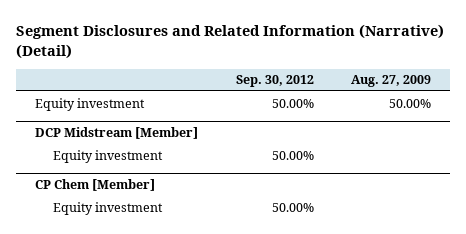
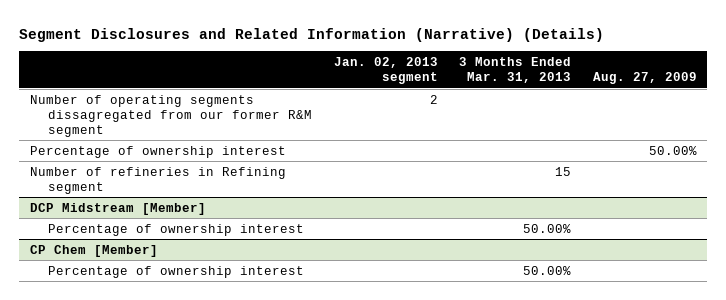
- Segment Disclosures and Related Information (Narrative) (Detail)
+ Segment Disclosures and Related Information (Narrative) (Details)
- | Sep. 30, 2012 | Aug. 27, 2009
+ | Jan. 02, 2013 segment | 3 Months Ended Mar. 31, 2013 | Aug. 27, 2009
- Equity investment | 50.00% | 50.00%
+ Number of operating segments dissagregated from our former R&M segment | 2 | |
+ Percentage of ownership interest | | | 50.00%
+ Number of refineries in Refining segment | | 15 |
@ DCP Midstream [Member]
- Equity investment | 50.00% |
+ Percentage of ownership interest | | 50.00% |
@ CP Chem [Member]
- Equity investment | 50.00% |
+ Percentage of ownership interest | | 50.00% |

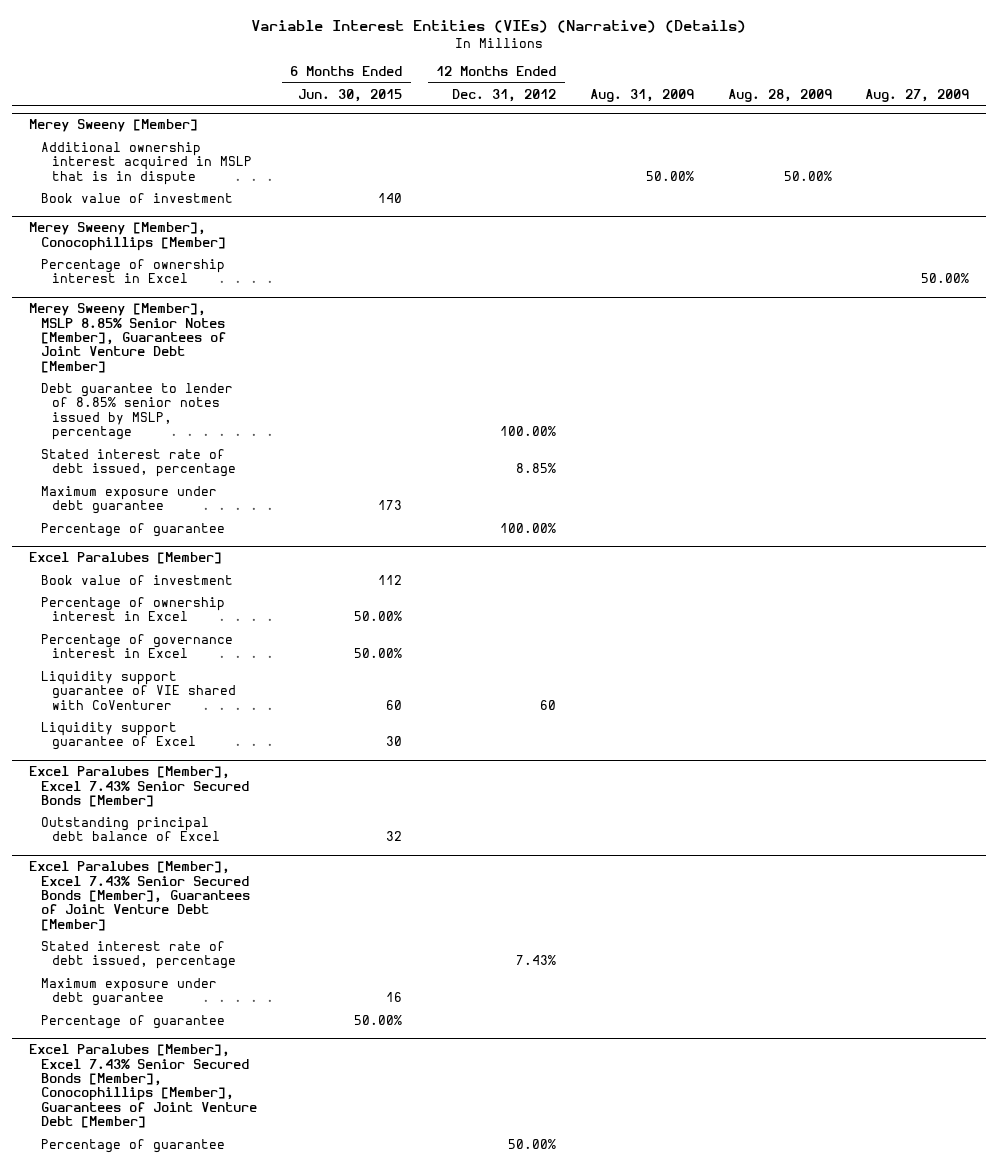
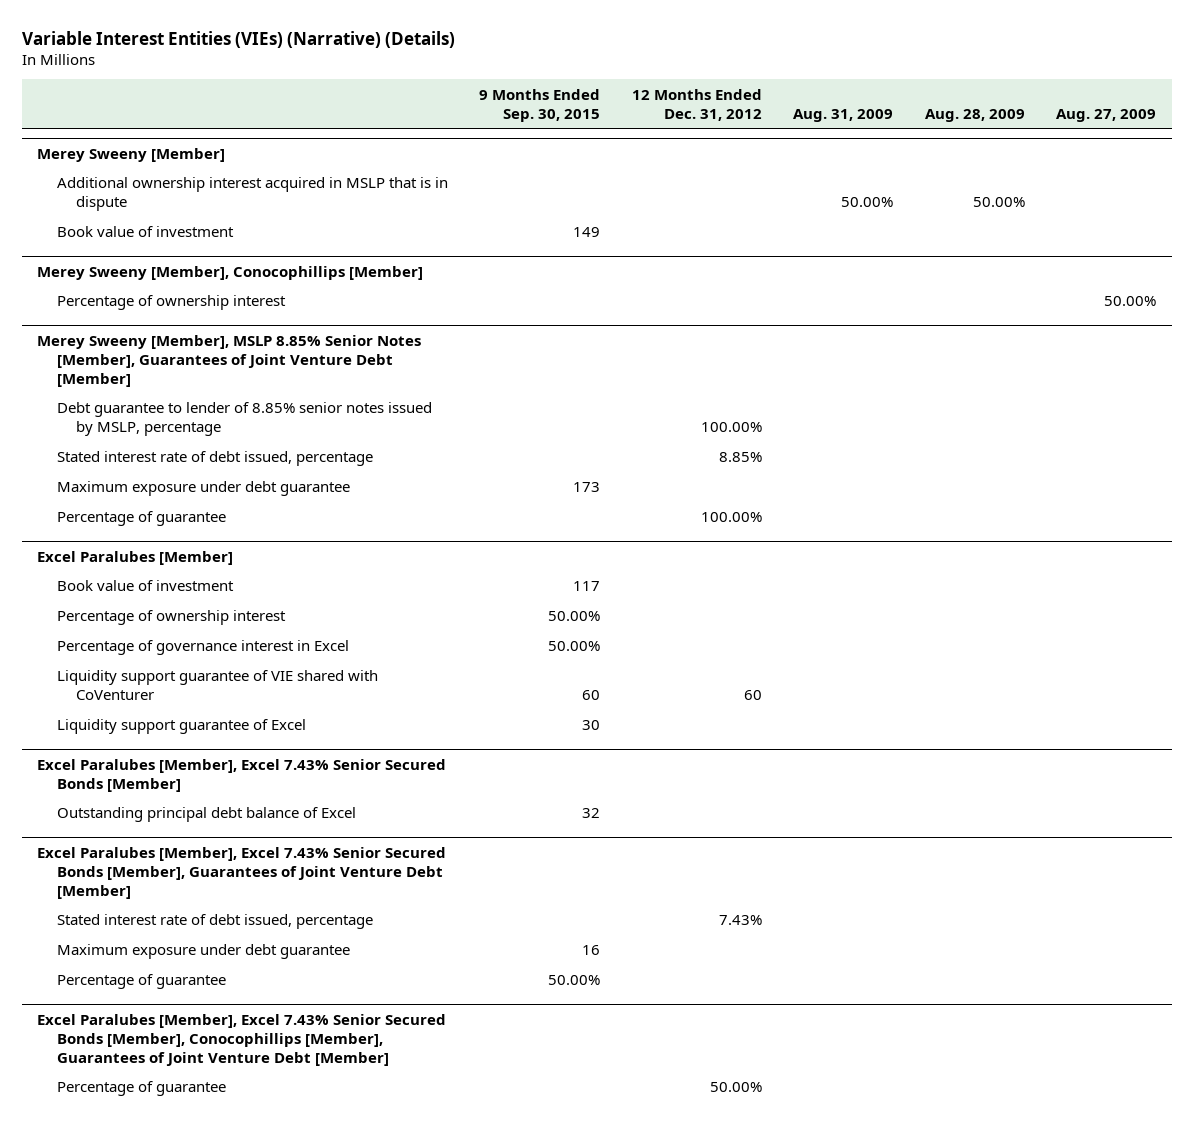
- | 6 Months Ended Jun. 30, 2015 | 12 Months Ended Dec. 31, 2012 | Aug. 31, 2009 | Aug. 28, 2009 | Aug. 27, 2009
+ | 9 Months Ended Sep. 30, 2015 | 12 Months Ended Dec. 31, 2012 | Aug. 31, 2009 | Aug. 28, 2009 | Aug. 27, 2009
@ Merey Sweeny [Member], Conocophillips [Member]
- Percentage of ownership interest in Excel | | | | | 50.00%
+ Percentage of ownership interest | | | | | 50.00%
@ Excel Paralubes [Member]
- Percentage of ownership interest in Excel | 50.00% | | | |
+ Percentage of ownership interest | 50.00% | | | |

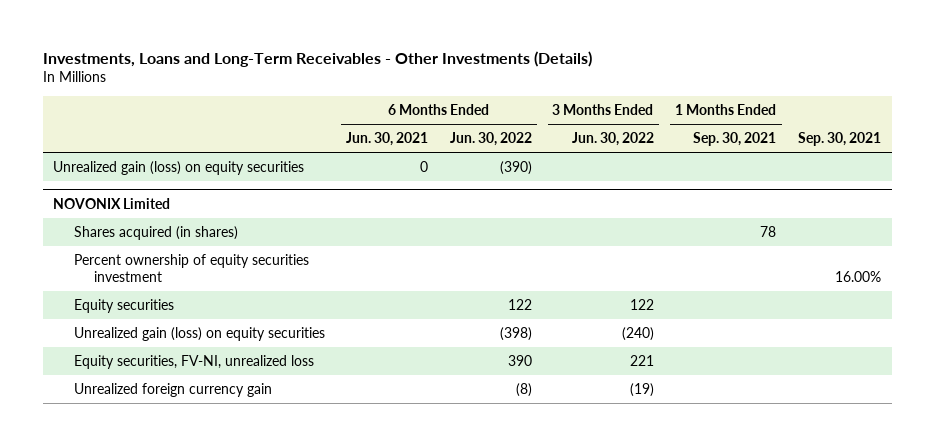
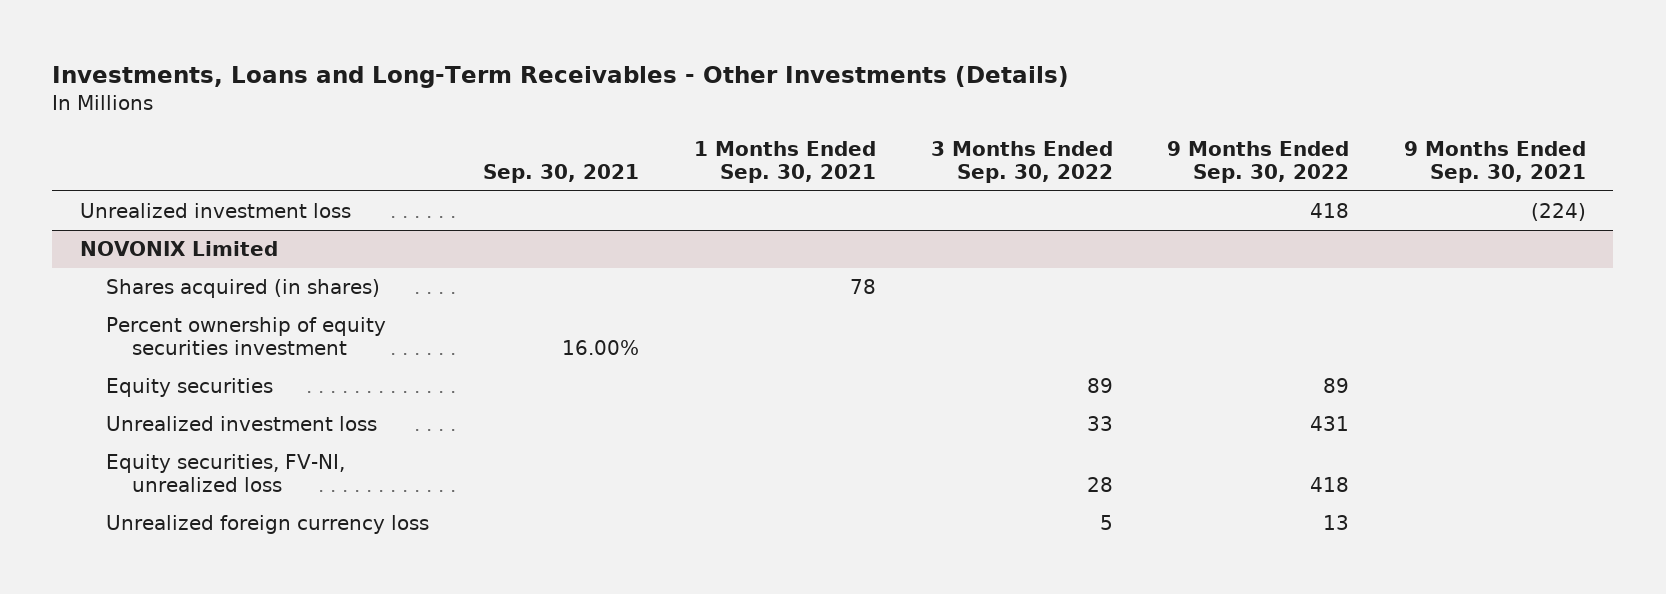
- | 6 Months Ended Jun. 30, 2021 | 6 Months Ended Jun. 30, 2022 | 3 Months Ended Jun. 30, 2022 | 1 Months Ended Sep. 30, 2021 | Sep. 30, 2021
+ | Sep. 30, 2021 | 1 Months Ended Sep. 30, 2021 | 3 Months Ended Sep. 30, 2022 | 9 Months Ended Sep. 30, 2022 | 9 Months Ended Sep. 30, 2021
- Unrealized gain (loss) on equity securities | 0 | (390) | | |
+ Unrealized investment loss | | | | 418 | (224)
@ NOVONIX Limited
- Unrealized gain (loss) on equity securities | | (398) | (240) | |
+ Unrealized investment loss | | | 33 | 431 |
- Unrealized foreign currency gain | | (8) | (19) | |
+ Unrealized foreign currency loss | | | 5 | 13 |

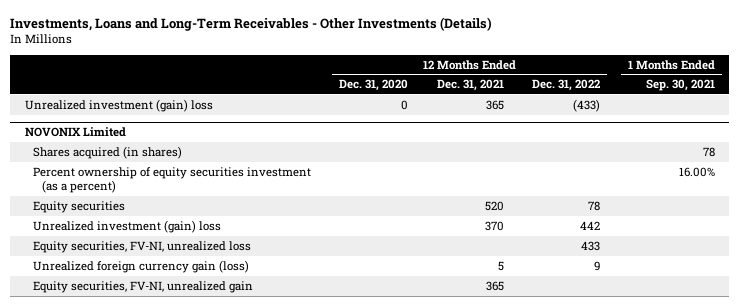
- | Sep. 30, 2021 | 1 Months Ended Sep. 30, 2021 | 3 Months Ended Sep. 30, 2022 | 9 Months Ended Sep. 30, 2022 | 9 Months Ended Sep. 30, 2021
+ | 12 Months Ended Dec. 31, 2020 | 12 Months Ended Dec. 31, 2021 | 12 Months Ended Dec. 31, 2022 | 1 Months Ended Sep. 30, 2021
- Unrealized investment loss | | | | 418 | (224)
+ Unrealized investment (gain) loss | 0 | 365 | (433) |
@ NOVONIX Limited
- Percent ownership of equity securities investment | 16.00% | | | |
+ Percent ownership of equity securities investment (as a percent) | | | | 16.00%
- Unrealized investment loss | | | 33 | 431 |
+ Unrealized investment (gain) loss | | 370 | 442 |
- Unrealized foreign currency loss | | | 5 | 13 |
+ Unrealized foreign currency gain (loss) | | 5 | 9 |
+ Equity securities, FV-NI, unrealized gain | | 365 | |

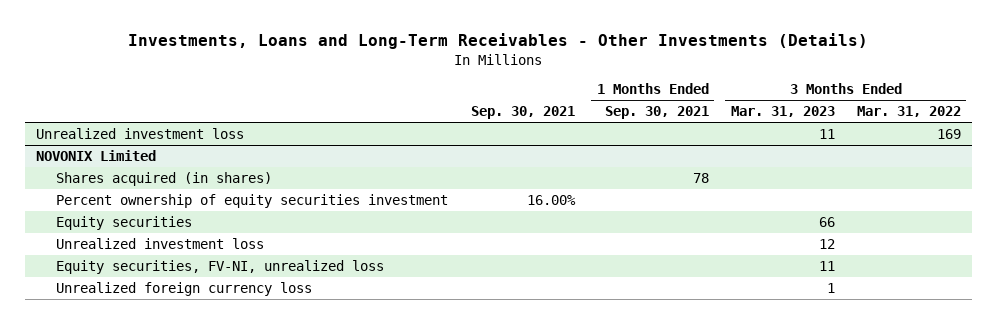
- | 12 Months Ended Dec. 31, 2020 | 12 Months Ended Dec. 31, 2021 | 12 Months Ended Dec. 31, 2022 | 1 Months Ended Sep. 30, 2021
+ | Sep. 30, 2021 | 1 Months Ended Sep. 30, 2021 | 3 Months Ended Mar. 31, 2023 | 3 Months Ended Mar. 31, 2022
- Unrealized investment (gain) loss | 0 | 365 | (433) |
+ Unrealized investment loss | | | 11 | 169
@ NOVONIX Limited
- Percent ownership of equity securities investment (as a percent) | | | | 16.00%
+ Percent ownership of equity securities investment | 16.00% | | |
- Unrealized investment (gain) loss | | 370 | 442 |
+ Unrealized investment loss | | | 12 |
- Unrealized foreign currency gain (loss) | | 5 | 9 |
- Equity securities, FV-NI, unrealized gain | | 365 | |
+ Unrealized foreign currency loss | | | 1 |

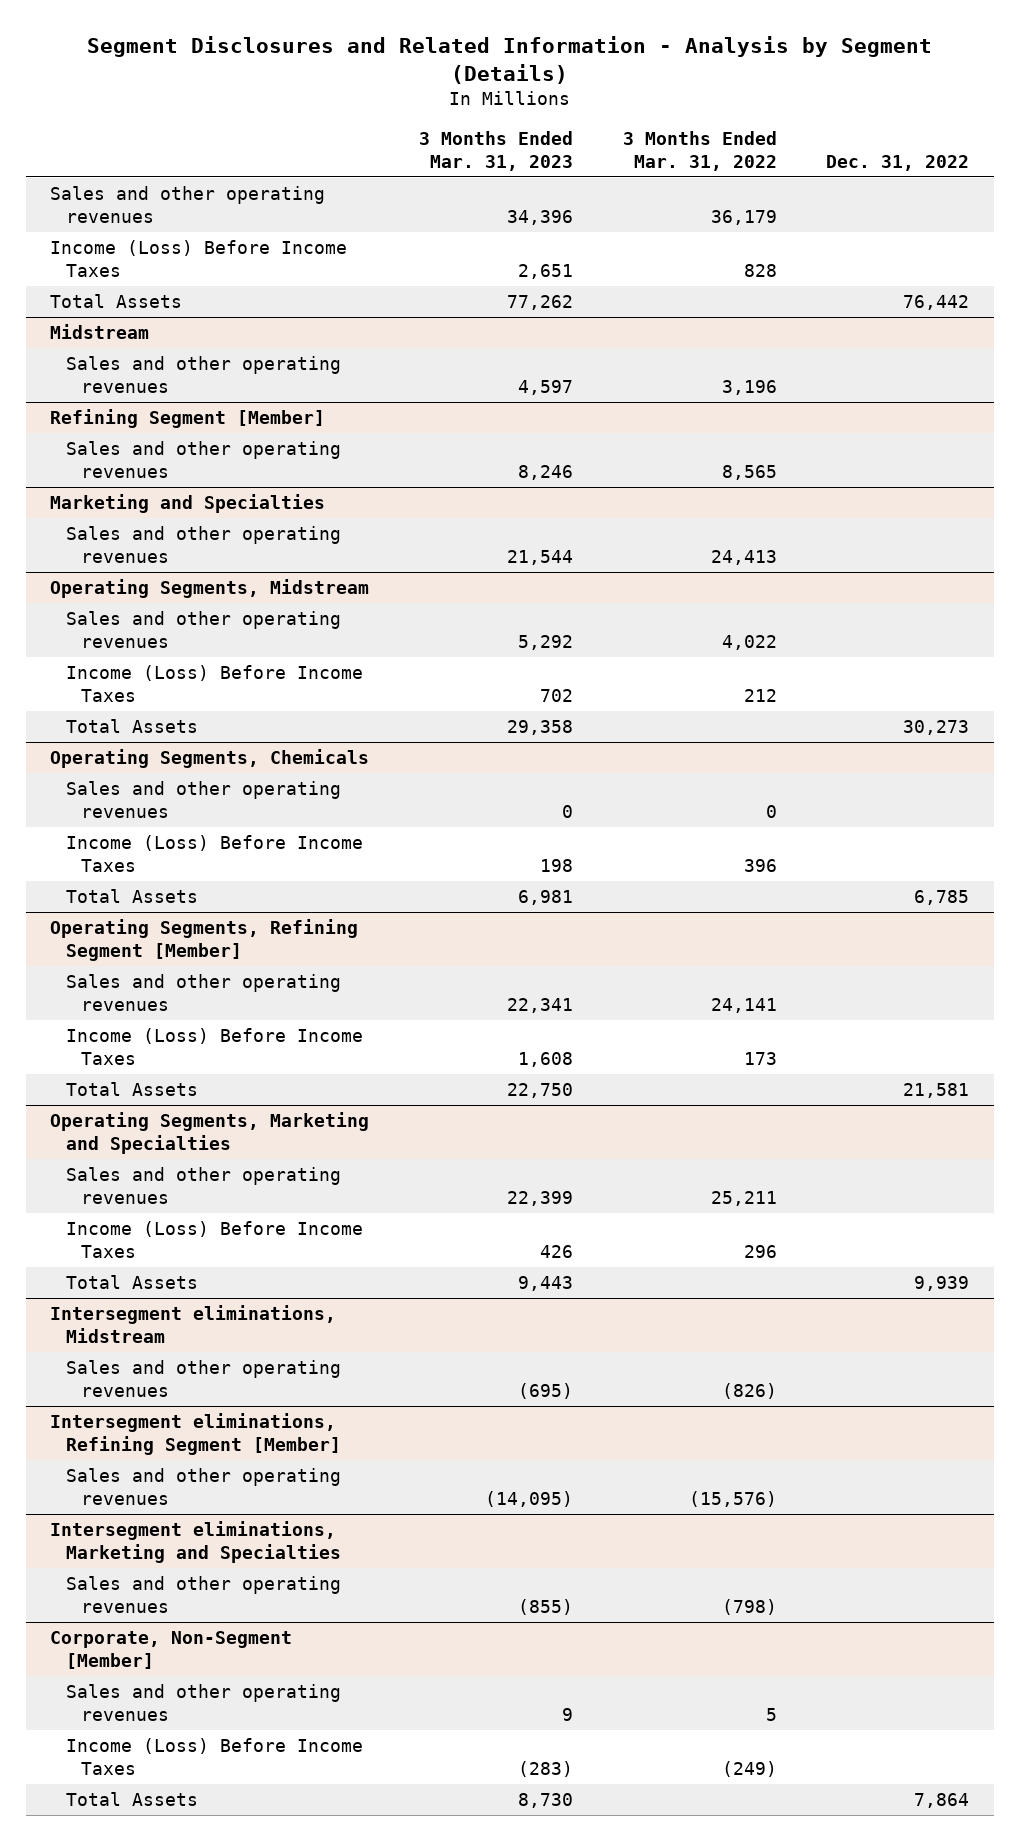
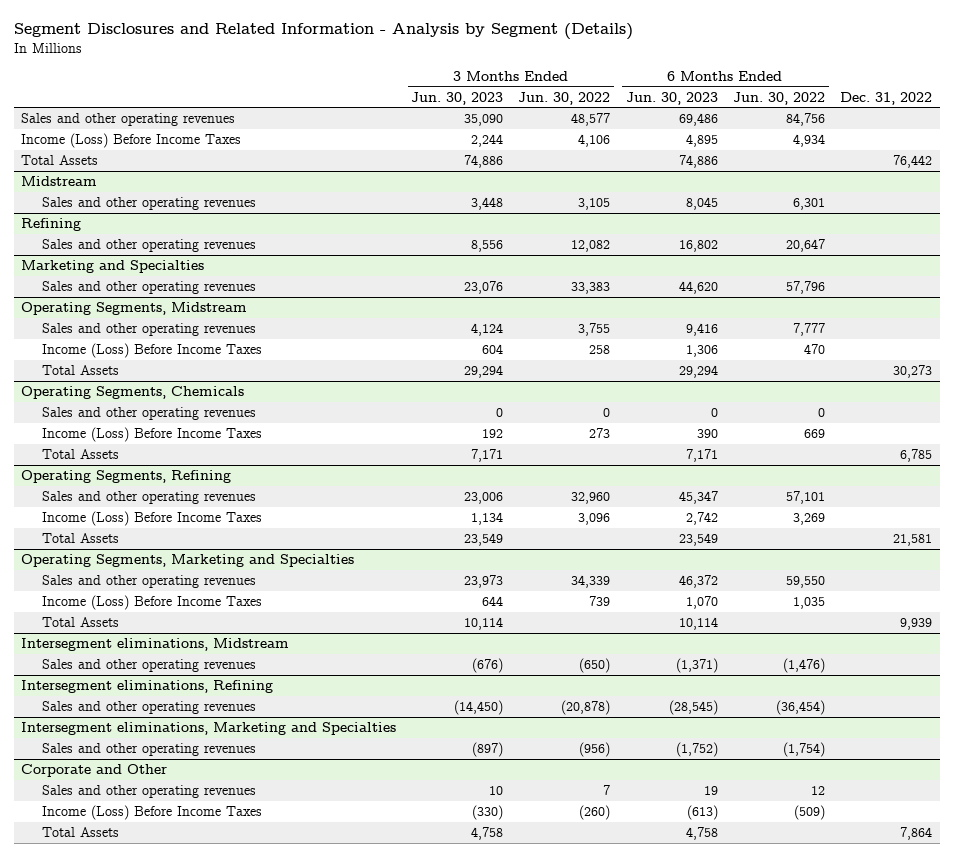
- | 3 Months Ended Mar. 31, 2023 | 3 Months Ended Mar. 31, 2022 | Dec. 31, 2022
+ | 3 Months Ended Jun. 30, 2023 | 3 Months Ended Jun. 30, 2022 | 6 Months Ended Jun. 30, 2023 | 6 Months Ended Jun. 30, 2022 | Dec. 31, 2022
- Refining Segment [Member]
+ Refining
- Operating Segments, Refining Segment [Member]
+ Operating Segments, Refining
- Intersegment eliminations, Refining Segment [Member]
+ Intersegment eliminations, Refining
- Corporate, Non-Segment [Member]
+ Corporate and Other

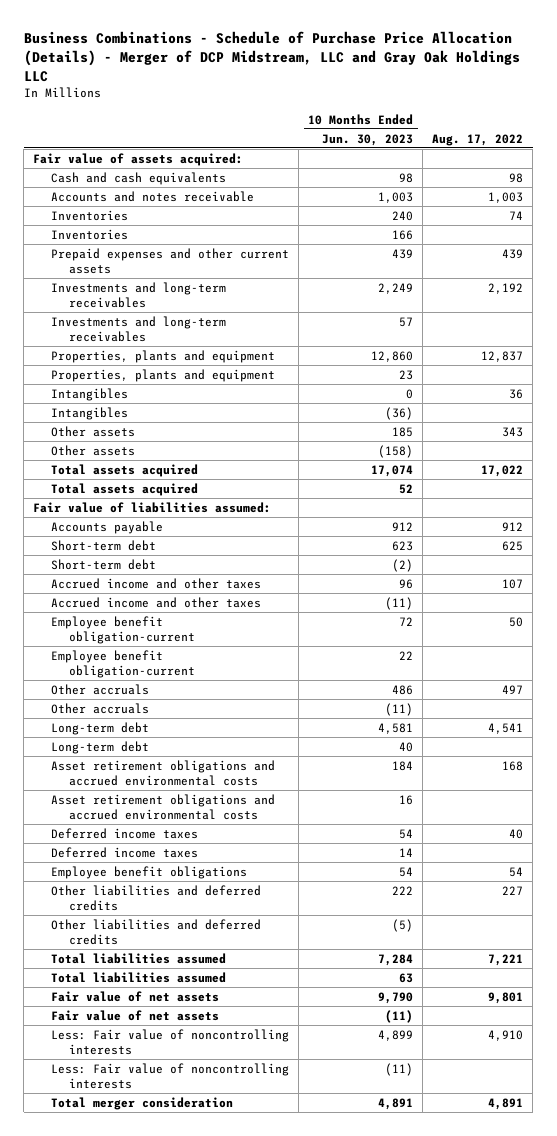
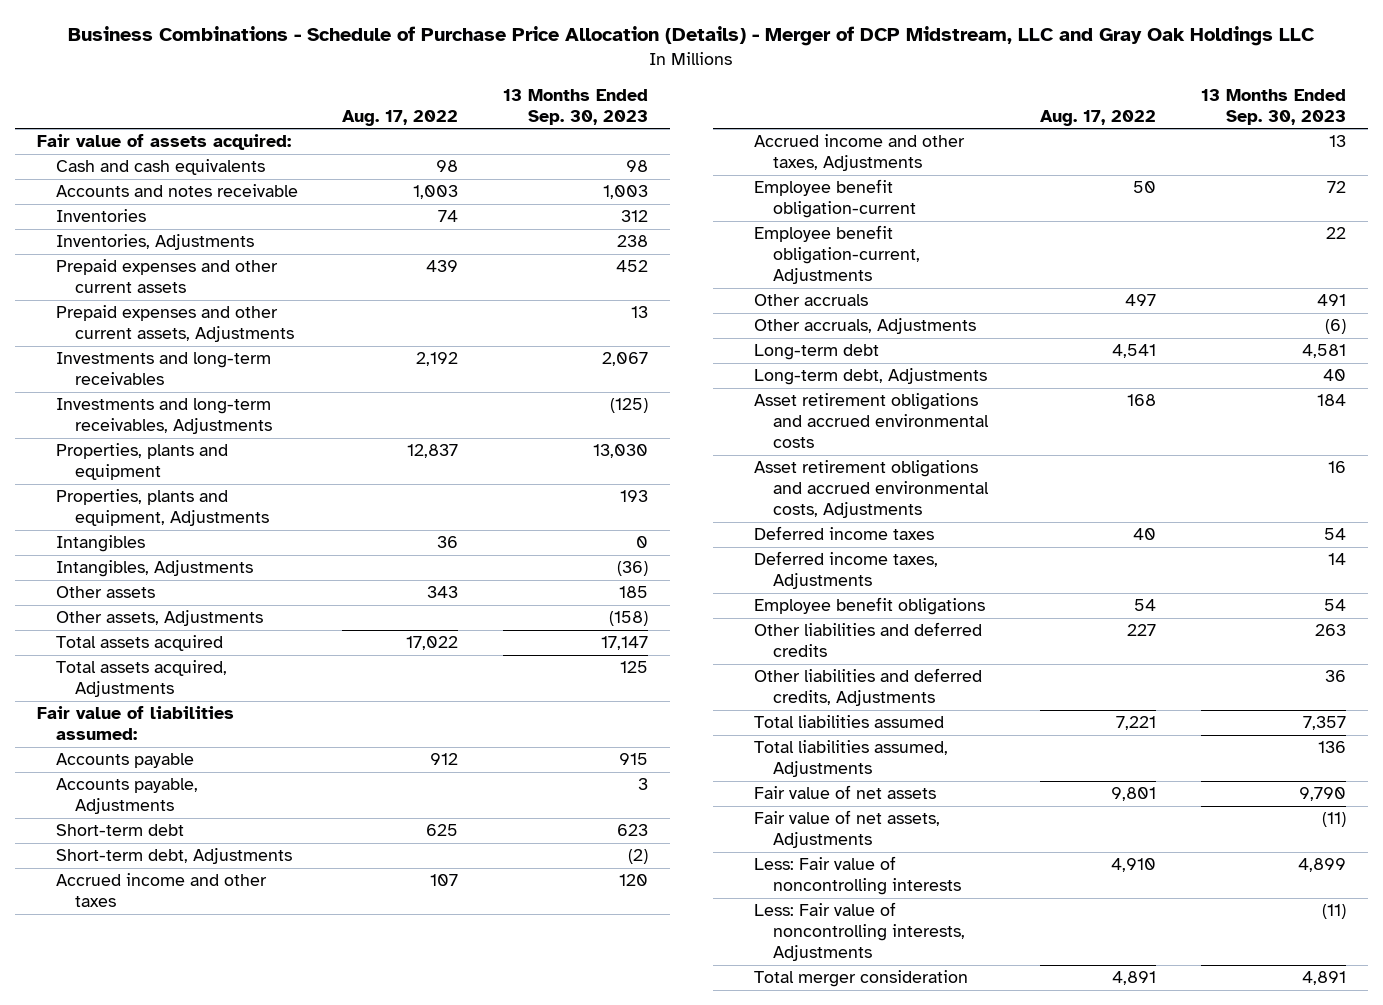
- | 10 Months Ended Jun. 30, 2023 | Aug. 17, 2022
+ | Aug. 17, 2022 | 13 Months Ended Sep. 30, 2023
- Inventories | 166 |
+ Inventories, Adjustments | | 238
+ Prepaid expenses and other current assets, Adjustments | | 13
- Investments and long-term receivables | 57 |
+ Investments and long-term receivables, Adjustments | | (125)
- Properties, plants and equipment | 23 |
+ Properties, plants and equipment, Adjustments | | 193
- Intangibles | (36) |
+ Intangibles, Adjustments | | (36)
- Other assets | (158) |
+ Other assets, Adjustments | | (158)
- Total assets acquired | 52 |
+ Total assets acquired, Adjustments | | 125
+ Accounts payable, Adjustments | | 3
- Short-term debt | (2) |
+ Short-term debt, Adjustments | | (2)
- Accrued income and other taxes | (11) |
+ Accrued income and other taxes, Adjustments | | 13
- Employee benefit obligation-current | 22 |
+ Employee benefit obligation-current, Adjustments | | 22
- Other accruals | (11) |
+ Other accruals, Adjustments | | (6)
- Long-term debt | 40 |
+ Long-term debt, Adjustments | | 40
- Asset retirement obligations and accrued environmental costs | 16 |
+ Asset retirement obligations and accrued environmental costs, Adjustments | | 16
- Deferred income taxes | 14 |
+ Deferred income taxes, Adjustments | | 14
- Other liabilities and deferred credits | (5) |
+ Other liabilities and deferred credits, Adjustments | | 36
- Total liabilities assumed | 63 |
+ Total liabilities assumed, Adjustments | | 136
- Fair value of net assets | (11) |
+ Fair value of net assets, Adjustments | | (11)
- Less: Fair value of noncontrolling interests | (11) |
+ Less: Fair value of noncontrolling interests, Adjustments | | (11)

